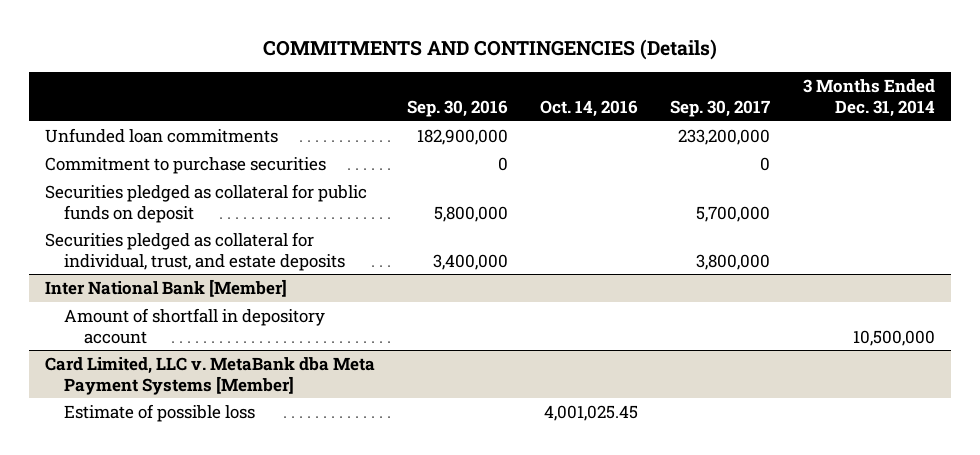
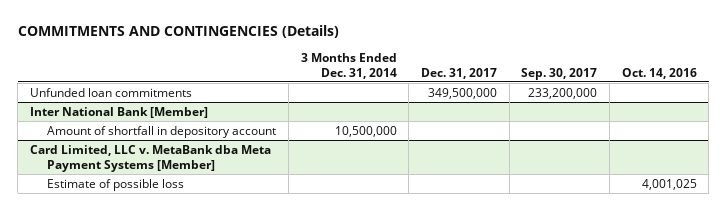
- | Sep. 30, 2016 | Oct. 14, 2016 | Sep. 30, 2017 | 3 Months Ended Dec. 31, 2014
+ | 3 Months Ended Dec. 31, 2014 | Dec. 31, 2017 | Sep. 30, 2017 | Oct. 14, 2016
- Commitment to purchase securities | 0 | | 0 |
- Securities pledged as collateral for public funds on deposit | 5,800,000 | | 5,700,000 |
- Securities pledged as collateral for individual, trust, and estate deposits | 3,400,000 | | 3,800,000 |
@ Card Limited, LLC v. MetaBank dba Meta Payment Systems [Member]
- Estimate of possible loss | | 4,001,025.45 | |
+ Estimate of possible loss | | | | 4,001,025

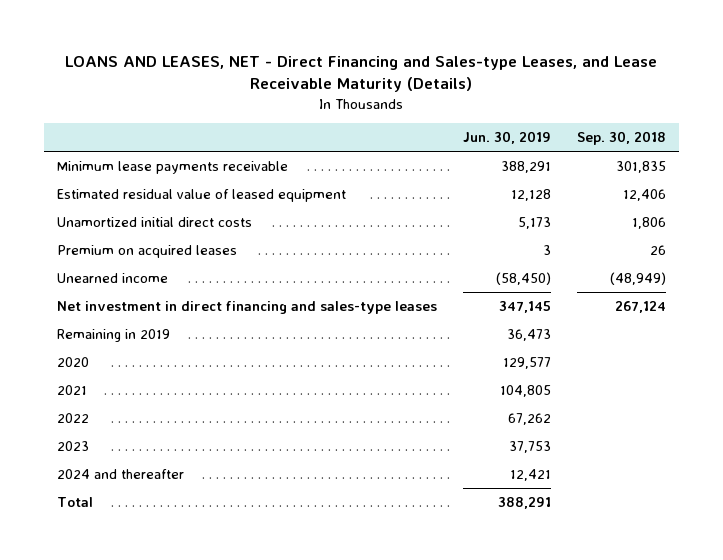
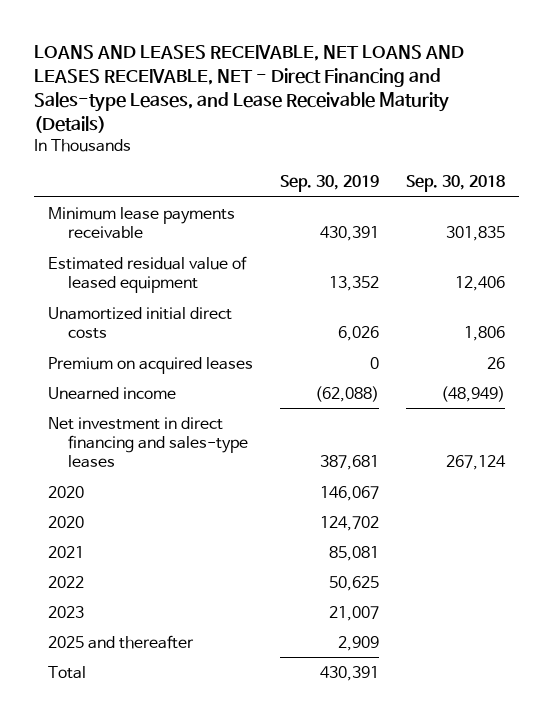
- LOANS AND LEASES, NET - Direct Financing and Sales-type Leases, and Lease Receivable Maturity (Details)
+ LOANS AND LEASES RECEIVABLE, NET LOANS AND LEASES RECEIVABLE, NET - Direct Financing and Sales-type Leases, and Lease Receivable Maturity (Details)
- | Jun. 30, 2019 | Sep. 30, 2018
+ | Sep. 30, 2019 | Sep. 30, 2018
- Remaining in 2019 | 36,473 |
+ 2020 | 124,702 |
- 2024 and thereafter | 12,421 |
+ 2025 and thereafter | 2,909 |

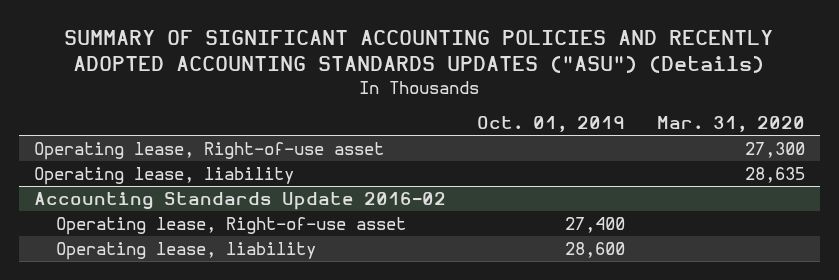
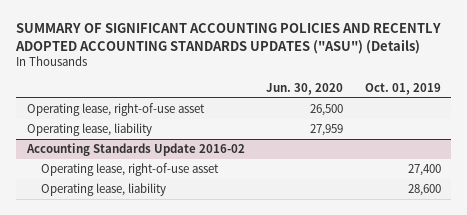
- | Oct. 01, 2019 | Mar. 31, 2020
+ | Jun. 30, 2020 | Oct. 01, 2019
- Operating lease, Right-of-use asset | | 27,300
+ Operating lease, right-of-use asset | 26,500 |
@ Accounting Standards Update 2016-02
- Operating lease, Right-of-use asset | 27,400 |
+ Operating lease, right-of-use asset | | 27,400

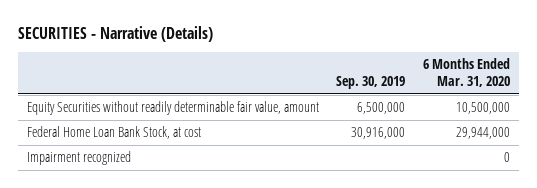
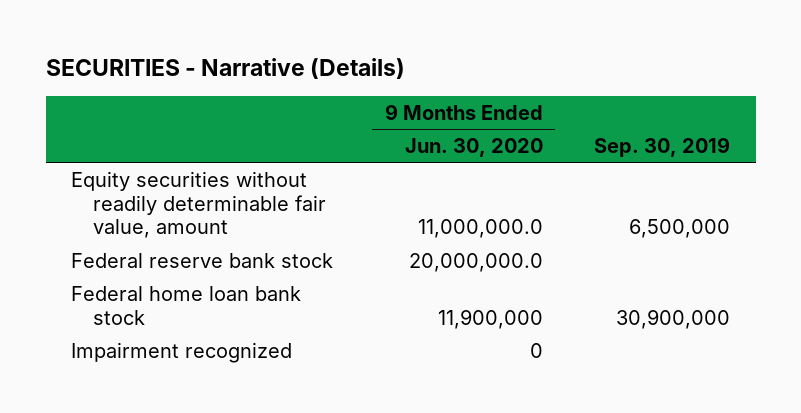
- | Sep. 30, 2019 | 6 Months Ended Mar. 31, 2020
+ | 9 Months Ended Jun. 30, 2020 | Sep. 30, 2019
- Equity Securities without readily determinable fair value, amount | 6,500,000 | 10,500,000
- Federal Home Loan Bank Stock, at cost | 30,916,000 | 29,944,000
+ Equity securities without readily determinable fair value, amount | 11,000,000.0 | 6,500,000
+ Federal reserve bank stock | 20,000,000.0 |
+ Federal home loan bank stock | 11,900,000 | 30,900,000

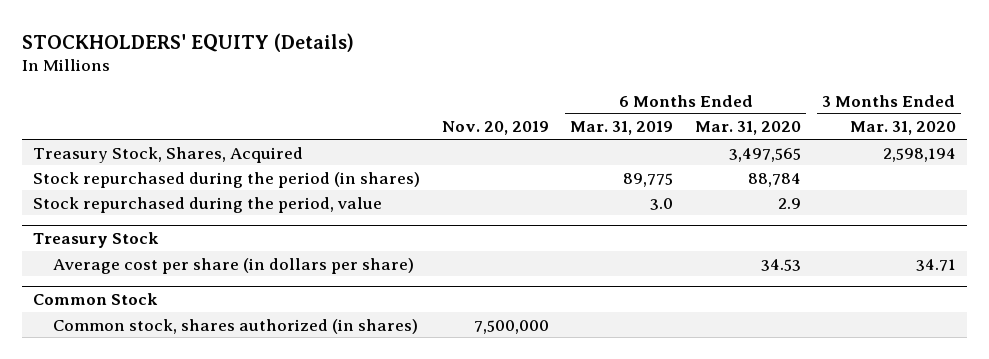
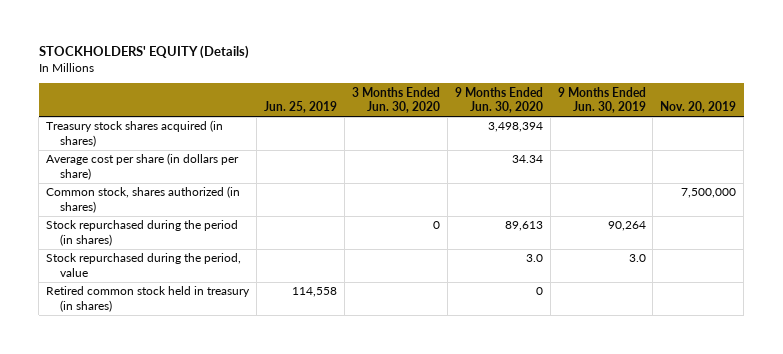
- | Nov. 20, 2019 | 6 Months Ended Mar. 31, 2019 | 6 Months Ended Mar. 31, 2020 | 3 Months Ended Mar. 31, 2020
+ | Jun. 25, 2019 | 3 Months Ended Jun. 30, 2020 | 9 Months Ended Jun. 30, 2020 | 9 Months Ended Jun. 30, 2019 | Nov. 20, 2019
- Treasury Stock, Shares, Acquired | | | 3,497,565 | 2,598,194
+ Treasury stock shares acquired (in shares) | | | 3,498,394 | |
+ Average cost per share (in dollars per share) | | | 34.34 | |
+ Common stock, shares authorized (in shares) | | | | | 7,500,000
- Treasury Stock
- Average cost per share (in dollars per share) | | | 34.53 | 34.71
- Common Stock
- Common stock, shares authorized (in shares) | 7,500,000 | | |
+ Retired common stock held in treasury (in shares) | 114,558 | | 0 | |

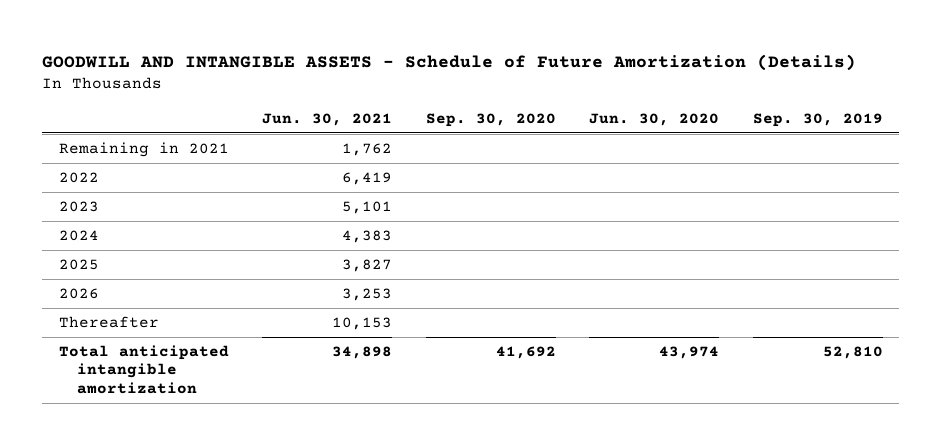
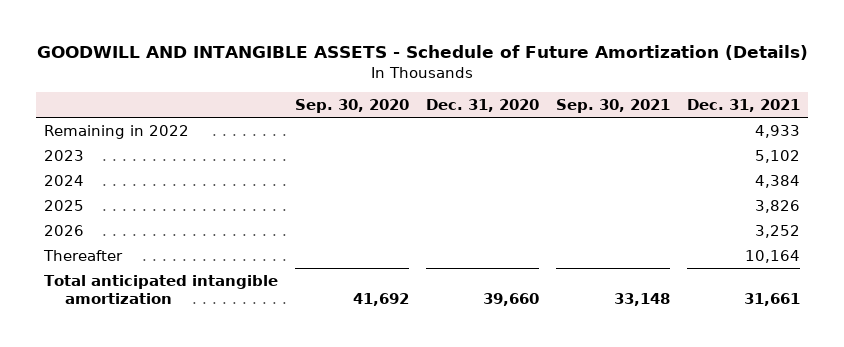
- | Jun. 30, 2021 | Sep. 30, 2020 | Jun. 30, 2020 | Sep. 30, 2019
+ | Sep. 30, 2020 | Dec. 31, 2020 | Sep. 30, 2021 | Dec. 31, 2021
- Remaining in 2021 | 1,762 | | |
- 2022 | 6,419 | | |
+ Remaining in 2022 | | | | 4,933

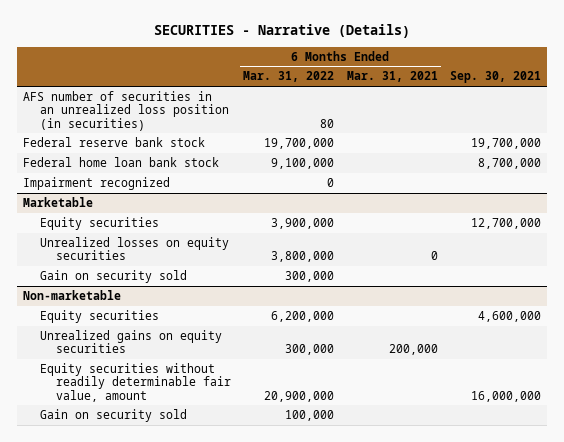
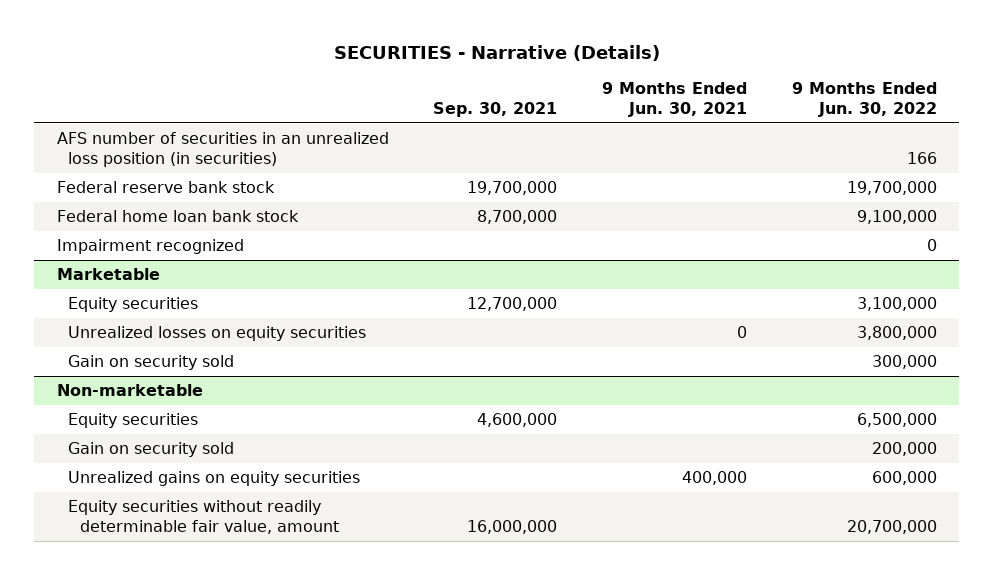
- | 6 Months Ended Mar. 31, 2022 | 6 Months Ended Mar. 31, 2021 | Sep. 30, 2021
+ | Sep. 30, 2021 | 9 Months Ended Jun. 30, 2021 | 9 Months Ended Jun. 30, 2022
@ Non-marketable
moved up: Gain on security sold | | | 200,000

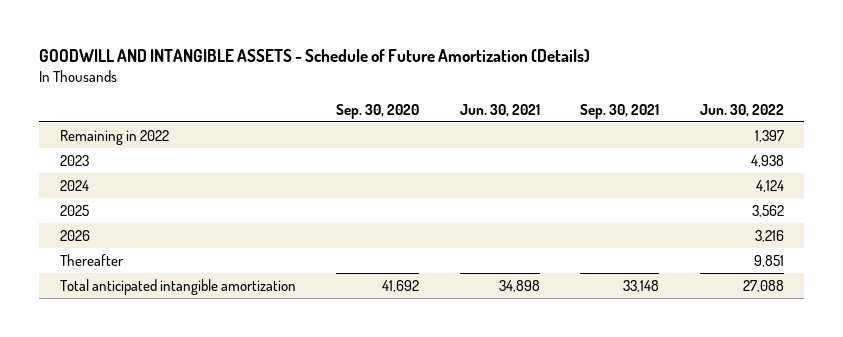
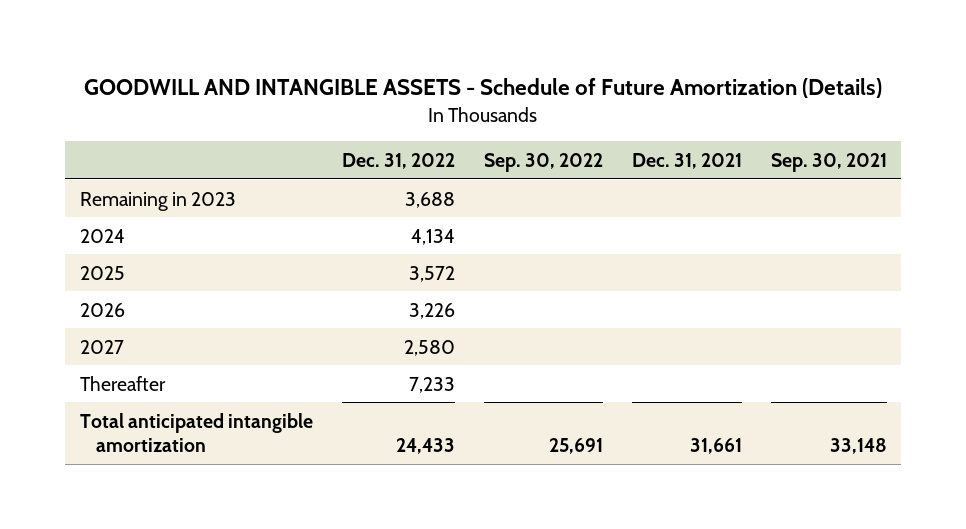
- | Sep. 30, 2020 | Jun. 30, 2021 | Sep. 30, 2021 | Jun. 30, 2022
+ | Dec. 31, 2022 | Sep. 30, 2022 | Dec. 31, 2021 | Sep. 30, 2021
- Remaining in 2022 | | | | 1,397
- 2023 | | | | 4,938
+ Remaining in 2023 | 3,688 | | |
+ 2027 | 2,580 | | |

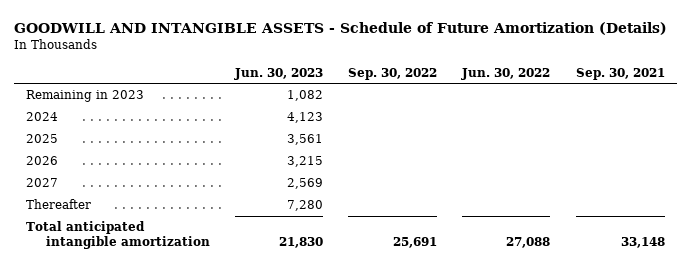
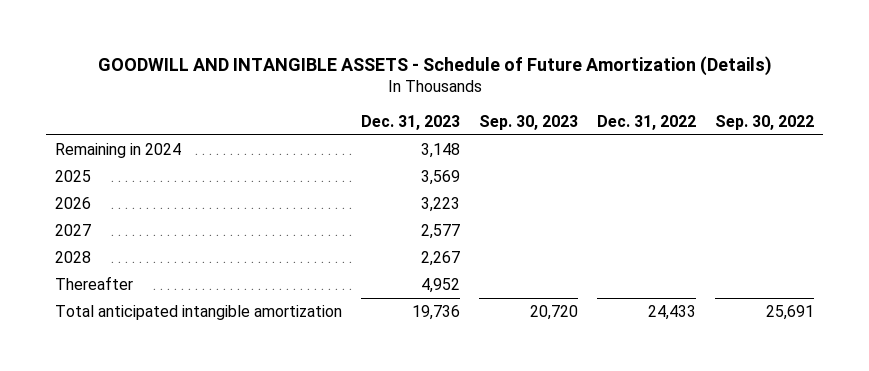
- | Jun. 30, 2023 | Sep. 30, 2022 | Jun. 30, 2022 | Sep. 30, 2021
+ | Dec. 31, 2023 | Sep. 30, 2023 | Dec. 31, 2022 | Sep. 30, 2022
- Remaining in 2023 | 1,082 | | |
- 2024 | 4,123 | | |
+ Remaining in 2024 | 3,148 | | |
+ 2028 | 2,267 | | |

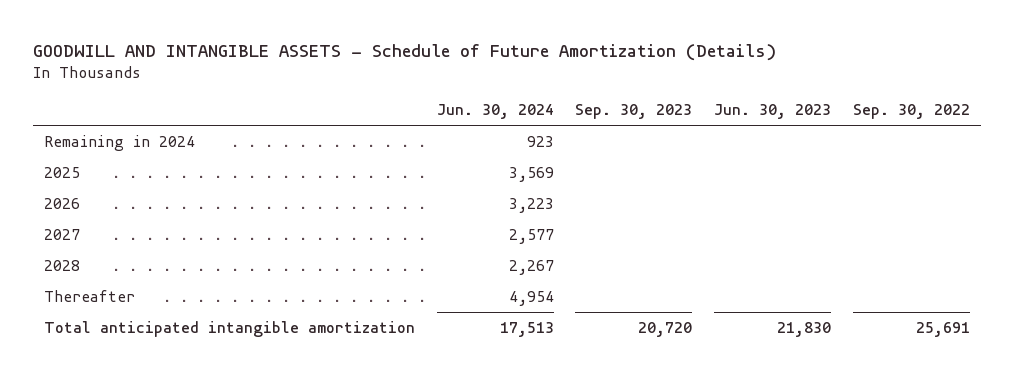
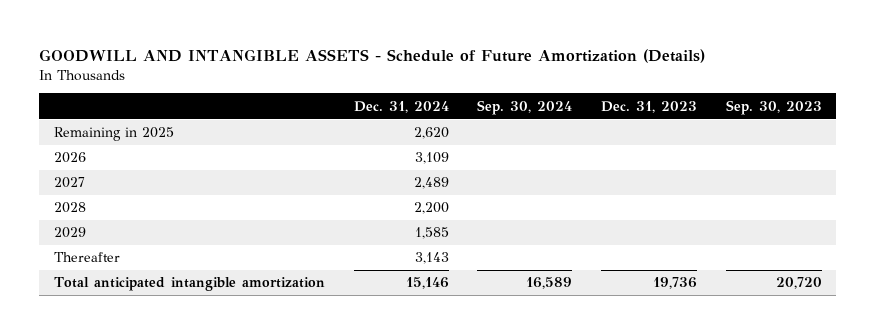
- | Jun. 30, 2024 | Sep. 30, 2023 | Jun. 30, 2023 | Sep. 30, 2022
+ | Dec. 31, 2024 | Sep. 30, 2024 | Dec. 31, 2023 | Sep. 30, 2023
- Remaining in 2024 | 923 | | |
- 2025 | 3,569 | | |
+ Remaining in 2025 | 2,620 | | |
+ 2029 | 1,585 | | |

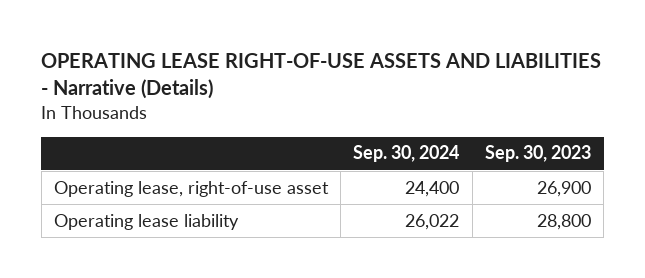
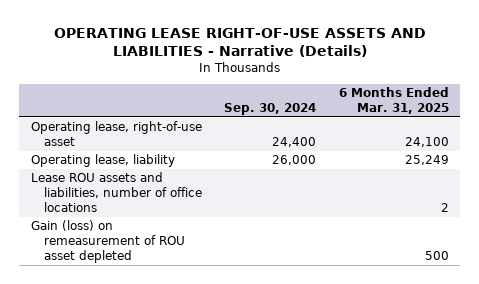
- | Sep. 30, 2024 | Sep. 30, 2023
+ | Sep. 30, 2024 | 6 Months Ended Mar. 31, 2025
- Operating lease liability | 26,022 | 28,800
+ Operating lease, liability | 26,000 | 25,249
+ Lease ROU assets and liabilities, number of office locations | | 2
+ Gain (loss) on remeasurement of ROU asset depleted | | 500

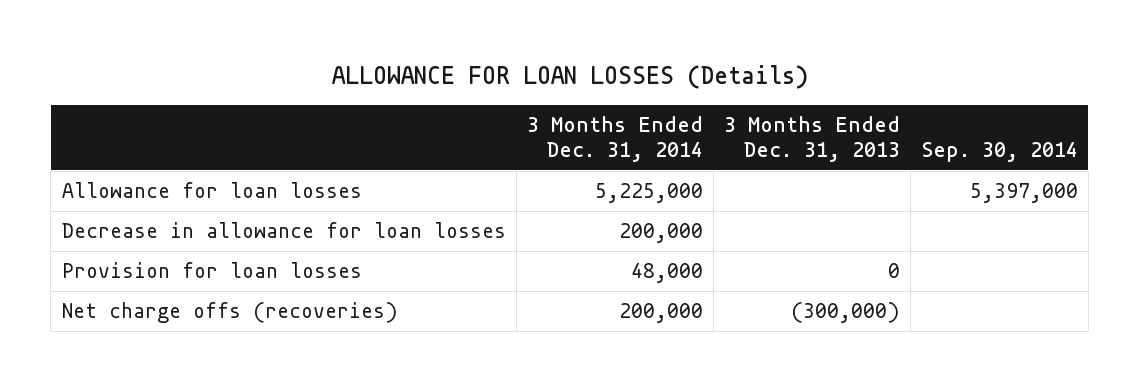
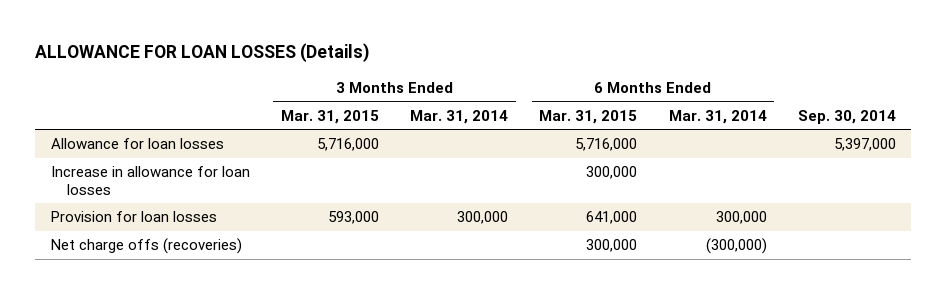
- | 3 Months Ended Dec. 31, 2014 | 3 Months Ended Dec. 31, 2013 | Sep. 30, 2014
+ | 3 Months Ended Mar. 31, 2015 | 3 Months Ended Mar. 31, 2014 | 6 Months Ended Mar. 31, 2015 | 6 Months Ended Mar. 31, 2014 | Sep. 30, 2014
- Decrease in allowance for loan losses | 200,000 | |
+ Increase in allowance for loan losses | | | 300,000 | |

